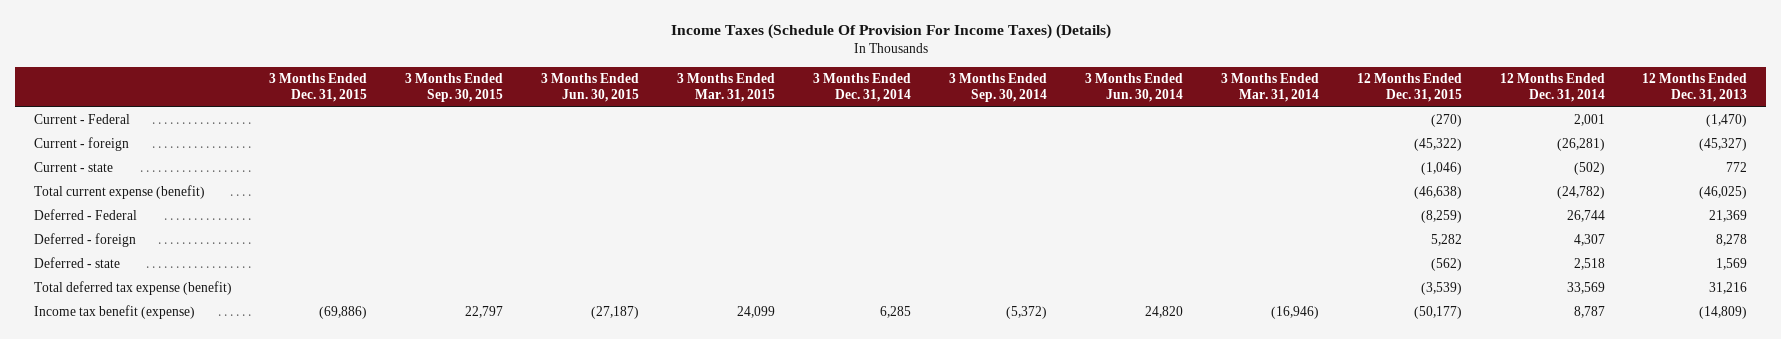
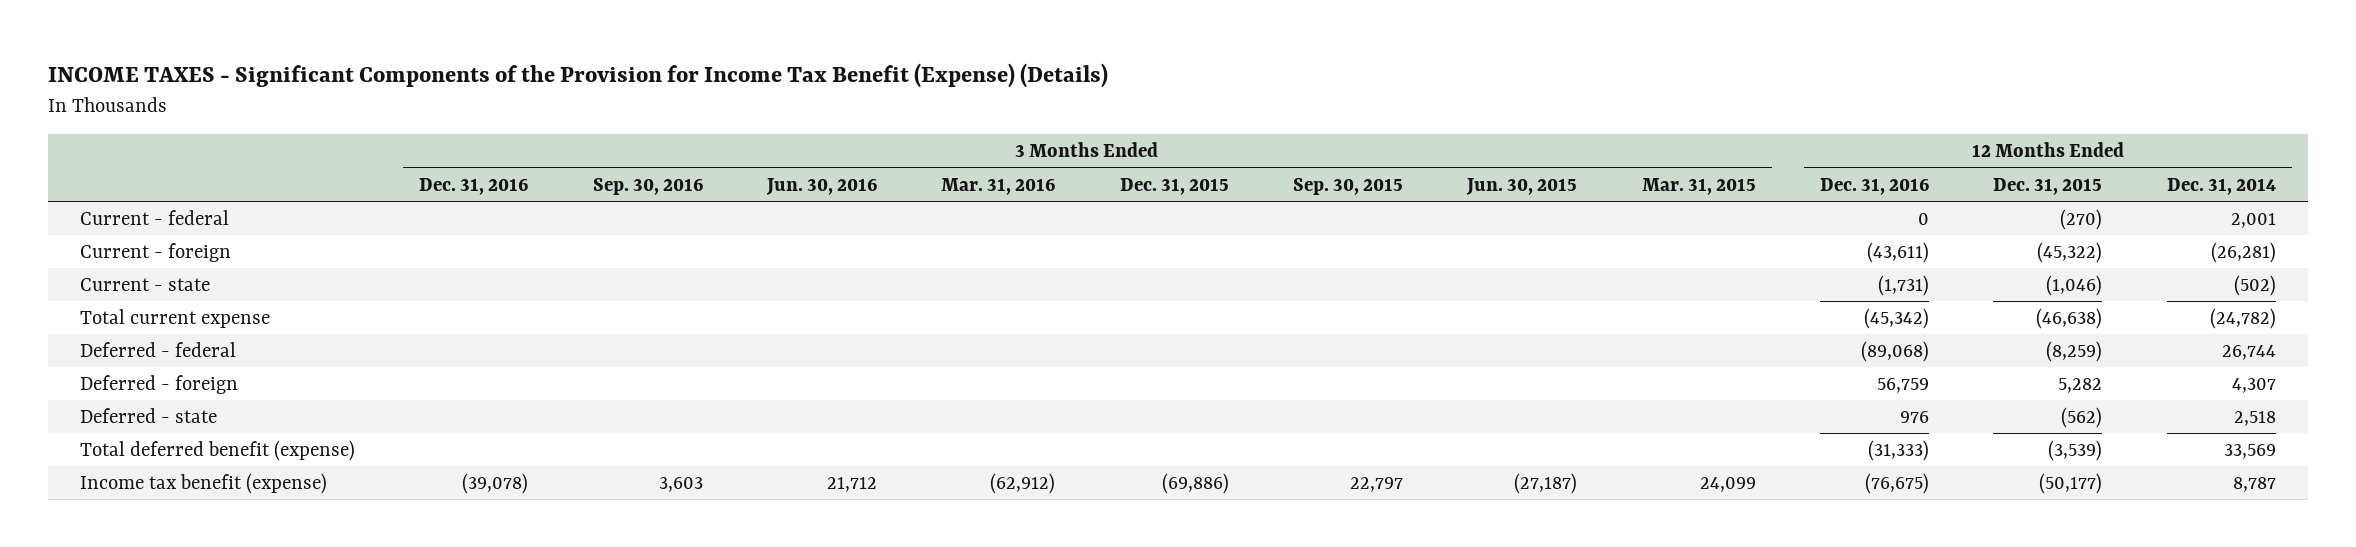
- Income Taxes (Schedule Of Provision For Income Taxes) (Details)
+ INCOME TAXES - Significant Components of the Provision for Income Tax Benefit (Expense) (Details)
- | 3 Months Ended Dec. 31, 2015 | 3 Months Ended Sep. 30, 2015 | 3 Months Ended Jun. 30, 2015 | 3 Months Ended Mar. 31, 2015 | 3 Months Ended Dec. 31, 2014 | 3 Months Ended Sep. 30, 2014 | 3 Months Ended Jun. 30, 2014 | 3 Months Ended Mar. 31, 2014 | 12 Months Ended Dec. 31, 2015 | 12 Months Ended Dec. 31, 2014 | 12 Months Ended Dec. 31, 2013
+ | 3 Months Ended Dec. 31, 2016 | 3 Months Ended Sep. 30, 2016 | 3 Months Ended Jun. 30, 2016 | 3 Months Ended Mar. 31, 2016 | 3 Months Ended Dec. 31, 2015 | 3 Months Ended Sep. 30, 2015 | 3 Months Ended Jun. 30, 2015 | 3 Months Ended Mar. 31, 2015 | 12 Months Ended Dec. 31, 2016 | 12 Months Ended Dec. 31, 2015 | 12 Months Ended Dec. 31, 2014
- Current - Federal | | | | | | | | | (270) | 2,001 | (1,470)
+ Current - federal | | | | | | | | | 0 | (270) | 2,001
- Total current expense (benefit) | | | | | | | | | (46,638) | (24,782) | (46,025)
- Deferred - Federal | | | | | | | | | (8,259) | 26,744 | 21,369
+ Total current expense | | | | | | | | | (45,342) | (46,638) | (24,782)
+ Deferred - federal | | | | | | | | | (89,068) | (8,259) | 26,744
- Total deferred tax expense (benefit) | | | | | | | | | (3,539) | 33,569 | 31,216
+ Total deferred benefit (expense) | | | | | | | | | (31,333) | (3,539) | 33,569

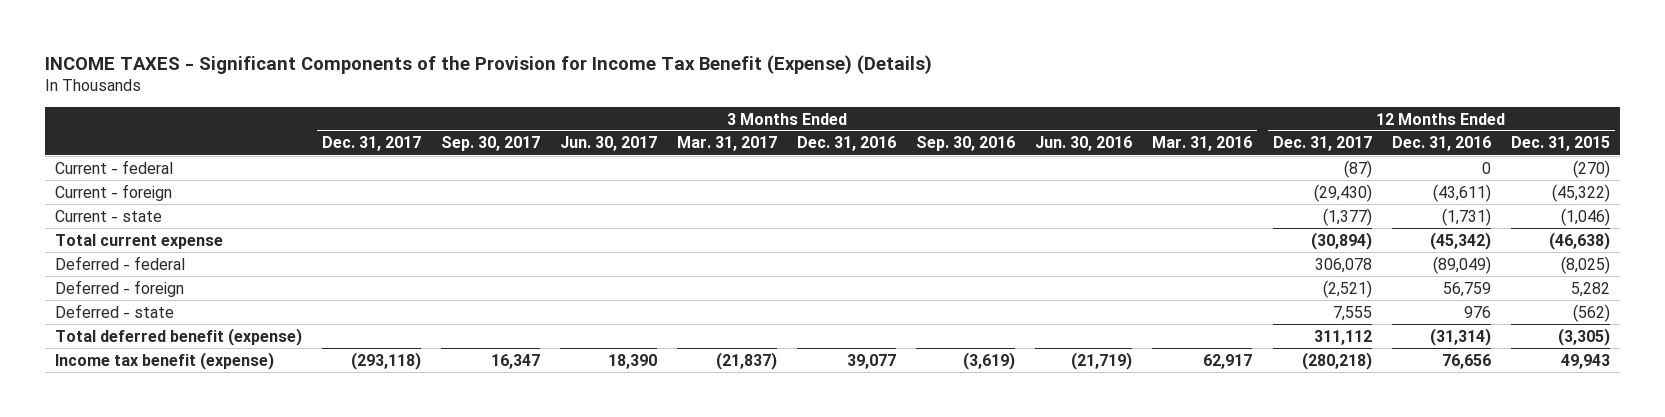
- | 3 Months Ended Dec. 31, 2016 | 3 Months Ended Sep. 30, 2016 | 3 Months Ended Jun. 30, 2016 | 3 Months Ended Mar. 31, 2016 | 3 Months Ended Dec. 31, 2015 | 3 Months Ended Sep. 30, 2015 | 3 Months Ended Jun. 30, 2015 | 3 Months Ended Mar. 31, 2015 | 12 Months Ended Dec. 31, 2016 | 12 Months Ended Dec. 31, 2015 | 12 Months Ended Dec. 31, 2014
+ | 3 Months Ended Dec. 31, 2017 | 3 Months Ended Sep. 30, 2017 | 3 Months Ended Jun. 30, 2017 | 3 Months Ended Mar. 31, 2017 | 3 Months Ended Dec. 31, 2016 | 3 Months Ended Sep. 30, 2016 | 3 Months Ended Jun. 30, 2016 | 3 Months Ended Mar. 31, 2016 | 12 Months Ended Dec. 31, 2017 | 12 Months Ended Dec. 31, 2016 | 12 Months Ended Dec. 31, 2015
- Deferred - federal | | | | | | | | | (89,068) | (8,259) | 26,744
+ Deferred - federal | | | | | | | | | 306,078 | (89,049) | (8,025)
- Total deferred benefit (expense) | | | | | | | | | (31,333) | (3,539) | 33,569
- Income tax benefit (expense) | (39,078) | 3,603 | 21,712 | (62,912) | (69,886) | 22,797 | (27,187) | 24,099 | (76,675) | (50,177) | 8,787
+ Total deferred benefit (expense) | | | | | | | | | 311,112 | (31,314) | (3,305)
+ Income tax benefit (expense) | (293,118) | 16,347 | 18,390 | (21,837) | 39,077 | (3,619) | (21,719) | 62,917 | (280,218) | 76,656 | 49,943

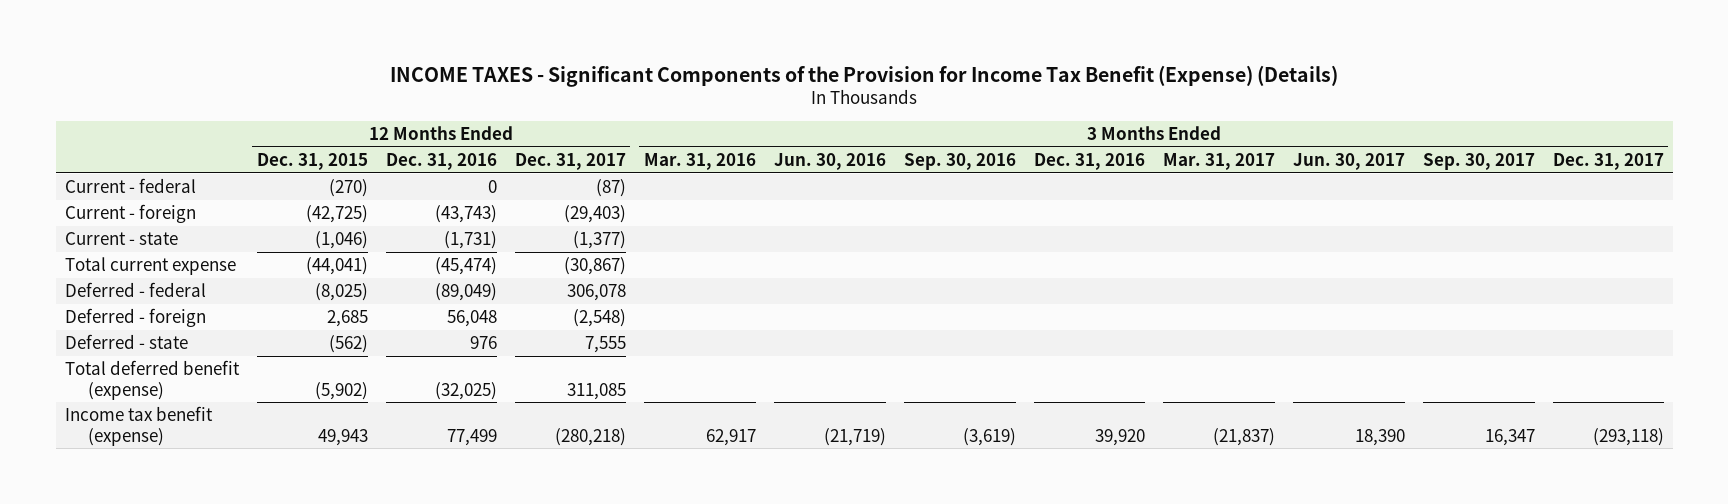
- | 3 Months Ended Dec. 31, 2017 | 3 Months Ended Sep. 30, 2017 | 3 Months Ended Jun. 30, 2017 | 3 Months Ended Mar. 31, 2017 | 3 Months Ended Dec. 31, 2016 | 3 Months Ended Sep. 30, 2016 | 3 Months Ended Jun. 30, 2016 | 3 Months Ended Mar. 31, 2016 | 12 Months Ended Dec. 31, 2017 | 12 Months Ended Dec. 31, 2016 | 12 Months Ended Dec. 31, 2015
+ | 12 Months Ended Dec. 31, 2015 | 12 Months Ended Dec. 31, 2016 | 12 Months Ended Dec. 31, 2017 | 3 Months Ended Mar. 31, 2016 | 3 Months Ended Jun. 30, 2016 | 3 Months Ended Sep. 30, 2016 | 3 Months Ended Dec. 31, 2016 | 3 Months Ended Mar. 31, 2017 | 3 Months Ended Jun. 30, 2017 | 3 Months Ended Sep. 30, 2017 | 3 Months Ended Dec. 31, 2017
- Current - foreign | | | | | | | | | (29,430) | (43,611) | (45,322)
+ Current - foreign | (42,725) | (43,743) | (29,403) | | | | | | | |
- Total current expense | | | | | | | | | (30,894) | (45,342) | (46,638)
+ Total current expense | (44,041) | (45,474) | (30,867) | | | | | | | |
- Deferred - foreign | | | | | | | | | (2,521) | 56,759 | 5,282
+ Deferred - foreign | 2,685 | 56,048 | (2,548) | | | | | | | |
- Total deferred benefit (expense) | | | | | | | | | 311,112 | (31,314) | (3,305)
- Income tax benefit (expense) | (293,118) | 16,347 | 18,390 | (21,837) | 39,077 | (3,619) | (21,719) | 62,917 | (280,218) | 76,656 | 49,943
+ Total deferred benefit (expense) | (5,902) | (32,025) | 311,085 | | | | | | | |
+ Income tax benefit (expense) | 49,943 | 77,499 | (280,218) | 62,917 | (21,719) | (3,619) | 39,920 | (21,837) | 18,390 | 16,347 | (293,118)

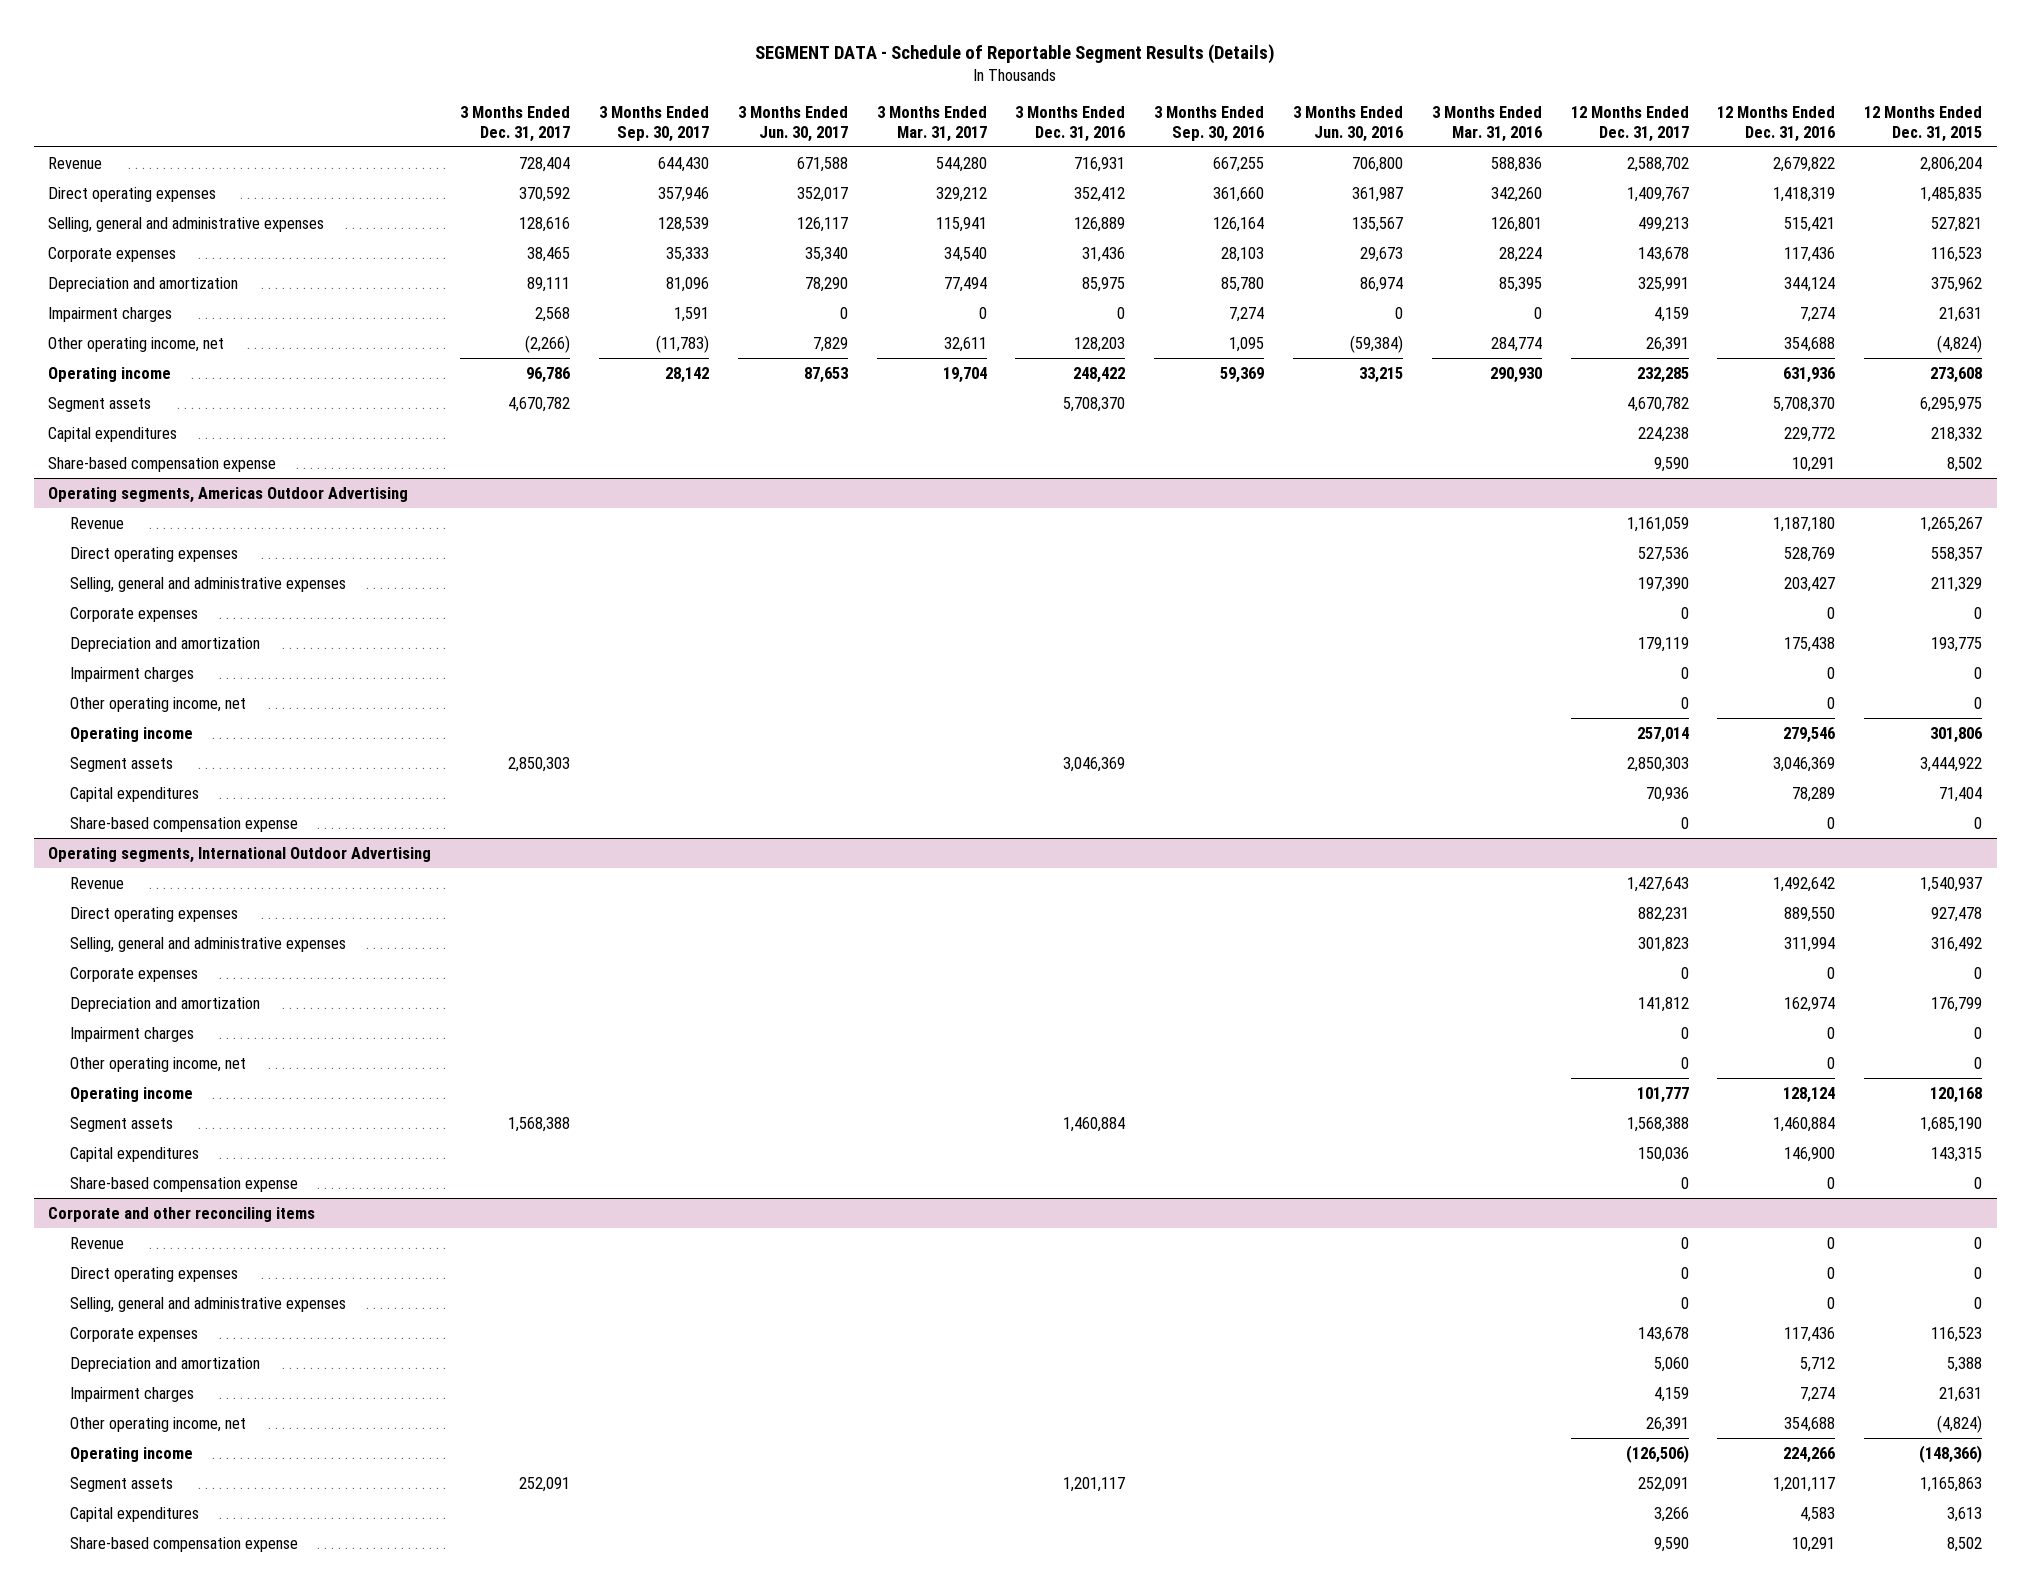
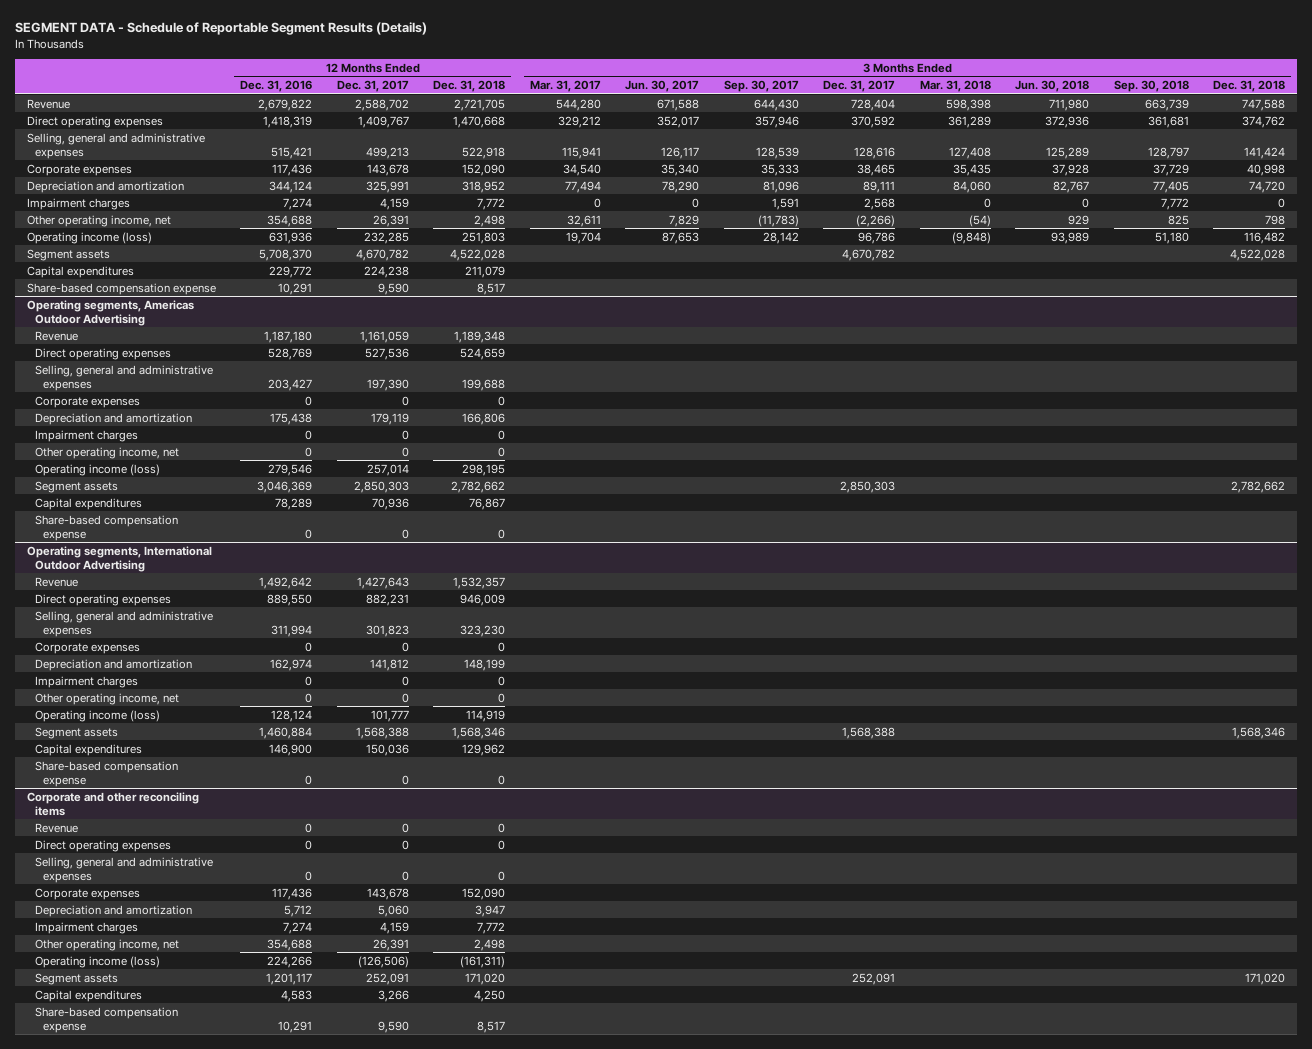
- | 3 Months Ended Dec. 31, 2017 | 3 Months Ended Sep. 30, 2017 | 3 Months Ended Jun. 30, 2017 | 3 Months Ended Mar. 31, 2017 | 3 Months Ended Dec. 31, 2016 | 3 Months Ended Sep. 30, 2016 | 3 Months Ended Jun. 30, 2016 | 3 Months Ended Mar. 31, 2016 | 12 Months Ended Dec. 31, 2017 | 12 Months Ended Dec. 31, 2016 | 12 Months Ended Dec. 31, 2015
+ | 12 Months Ended Dec. 31, 2016 | 12 Months Ended Dec. 31, 2017 | 12 Months Ended Dec. 31, 2018 | 3 Months Ended Mar. 31, 2017 | 3 Months Ended Jun. 30, 2017 | 3 Months Ended Sep. 30, 2017 | 3 Months Ended Dec. 31, 2017 | 3 Months Ended Mar. 31, 2018 | 3 Months Ended Jun. 30, 2018 | 3 Months Ended Sep. 30, 2018 | 3 Months Ended Dec. 31, 2018
- Operating income | 96,786 | 28,142 | 87,653 | 19,704 | 248,422 | 59,369 | 33,215 | 290,930 | 232,285 | 631,936 | 273,608
+ Operating income (loss) | 631,936 | 232,285 | 251,803 | 19,704 | 87,653 | 28,142 | 96,786 | (9,848) | 93,989 | 51,180 | 116,482
@ Operating segments, Americas Outdoor Advertising
- Operating income | | | | | | | | | 257,014 | 279,546 | 301,806
+ Operating income (loss) | 279,546 | 257,014 | 298,195 | | | | | | | |
@ Operating segments, International Outdoor Advertising
- Operating income | | | | | | | | | 101,777 | 128,124 | 120,168
+ Operating income (loss) | 128,124 | 101,777 | 114,919 | | | | | | | |
@ Corporate and other reconciling items
- Operating income | | | | | | | | | (126,506) | 224,266 | (148,366)
+ Operating income (loss) | 224,266 | (126,506) | (161,311) | | | | | | | |

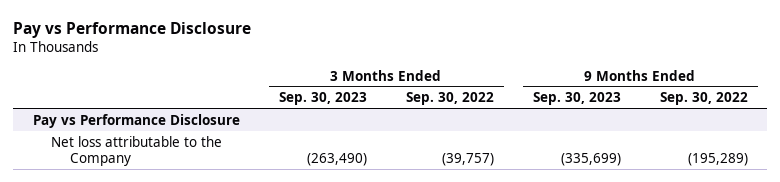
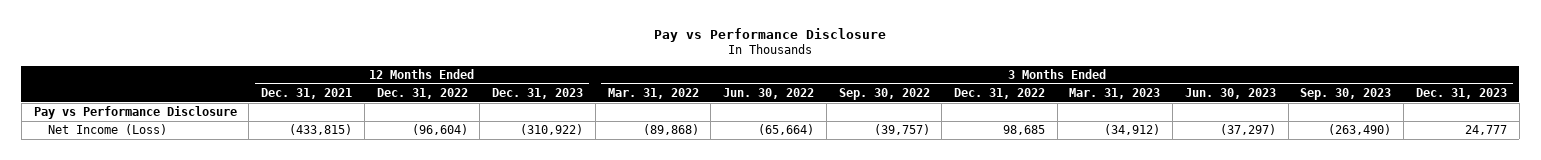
- | 3 Months Ended Sep. 30, 2023 | 3 Months Ended Sep. 30, 2022 | 9 Months Ended Sep. 30, 2023 | 9 Months Ended Sep. 30, 2022
+ | 12 Months Ended Dec. 31, 2021 | 12 Months Ended Dec. 31, 2022 | 12 Months Ended Dec. 31, 2023 | 3 Months Ended Mar. 31, 2022 | 3 Months Ended Jun. 30, 2022 | 3 Months Ended Sep. 30, 2022 | 3 Months Ended Dec. 31, 2022 | 3 Months Ended Mar. 31, 2023 | 3 Months Ended Jun. 30, 2023 | 3 Months Ended Sep. 30, 2023 | 3 Months Ended Dec. 31, 2023
- Net loss attributable to the Company | (263,490) | (39,757) | (335,699) | (195,289)
+ Net Income (Loss) | (433,815) | (96,604) | (310,922) | (89,868) | (65,664) | (39,757) | 98,685 | (34,912) | (37,297) | (263,490) | 24,777

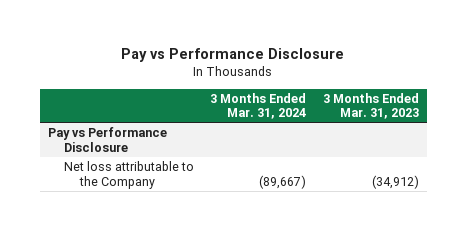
- | 12 Months Ended Dec. 31, 2021 | 12 Months Ended Dec. 31, 2022 | 12 Months Ended Dec. 31, 2023 | 3 Months Ended Mar. 31, 2022 | 3 Months Ended Jun. 30, 2022 | 3 Months Ended Sep. 30, 2022 | 3 Months Ended Dec. 31, 2022 | 3 Months Ended Mar. 31, 2023 | 3 Months Ended Jun. 30, 2023 | 3 Months Ended Sep. 30, 2023 | 3 Months Ended Dec. 31, 2023
+ | 3 Months Ended Mar. 31, 2024 | 3 Months Ended Mar. 31, 2023
- Net Income (Loss) | (433,815) | (96,604) | (310,922) | (89,868) | (65,664) | (39,757) | 98,685 | (34,912) | (37,297) | (263,490) | 24,777
+ Net loss attributable to the Company | (89,667) | (34,912)

